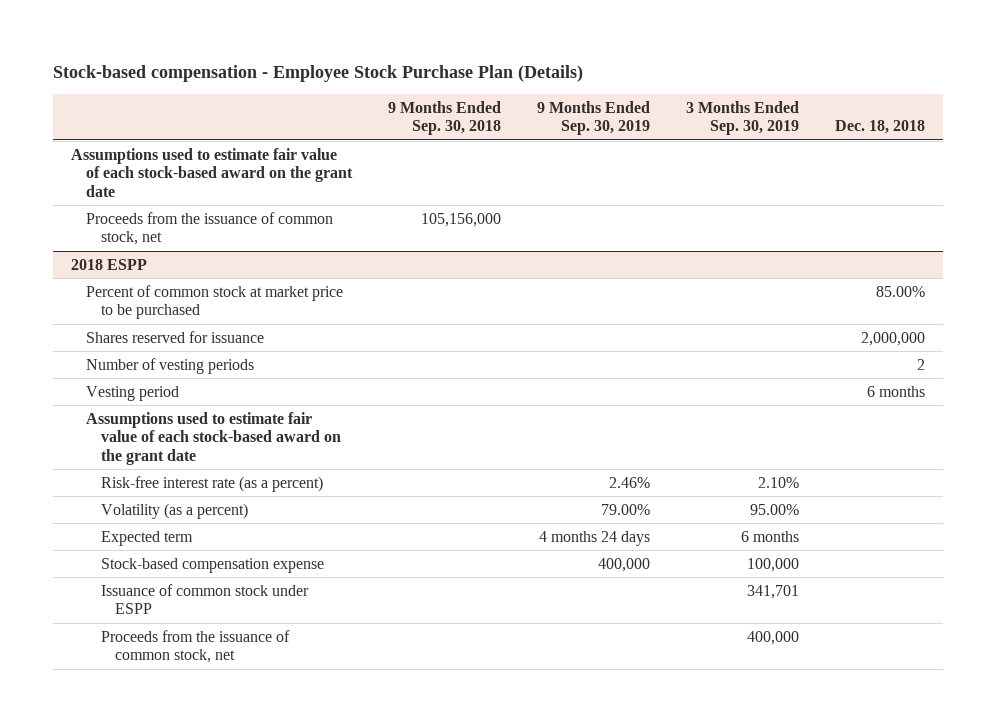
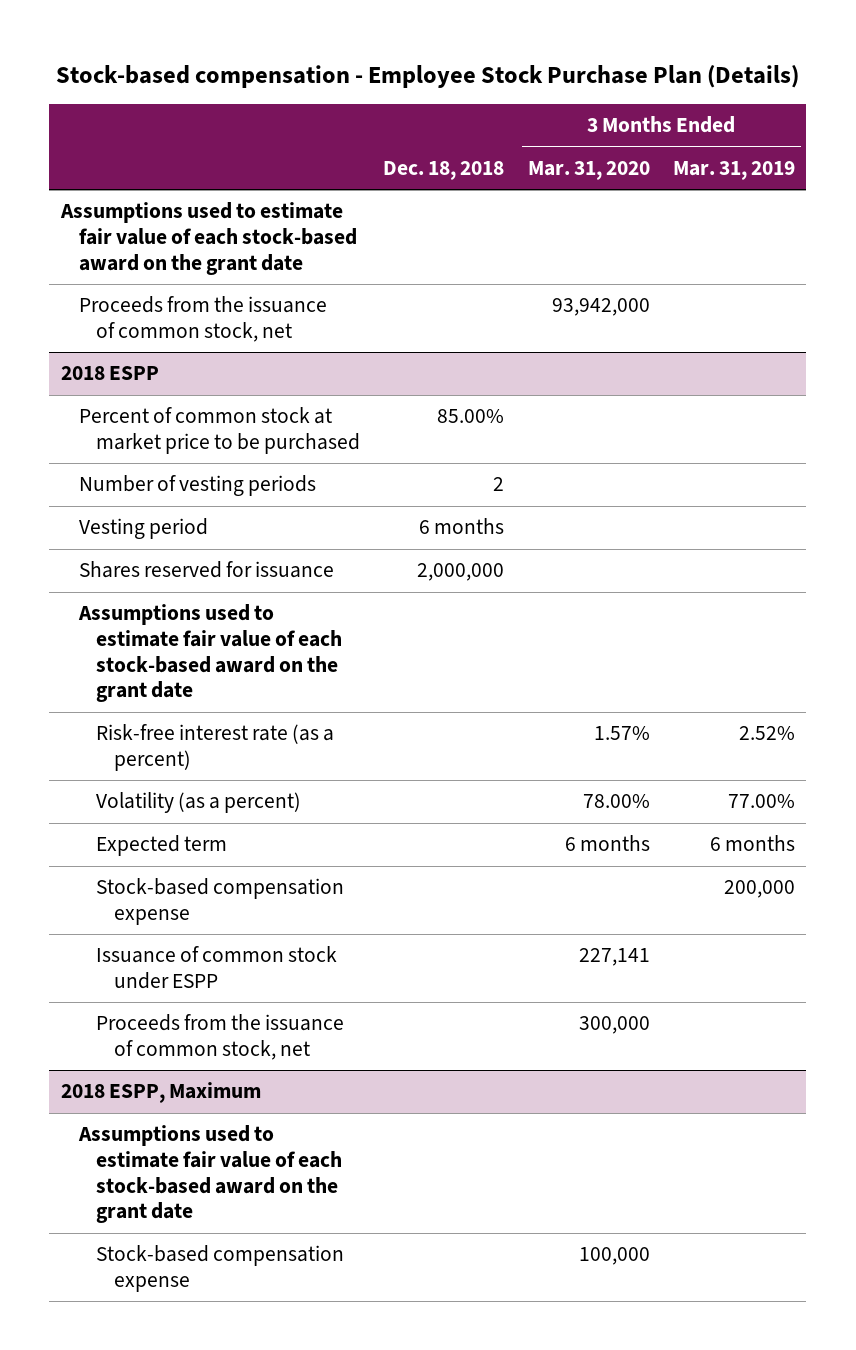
- | 9 Months Ended Sep. 30, 2018 | 9 Months Ended Sep. 30, 2019 | 3 Months Ended Sep. 30, 2019 | Dec. 18, 2018
+ | Dec. 18, 2018 | 3 Months Ended Mar. 31, 2020 | 3 Months Ended Mar. 31, 2019
@ 2018 ESPP
moved down: Shares reserved for issuance | 2,000,000 | |
+ 2018 ESPP, Maximum
+ Assumptions used to estimate fair value of each stock-based award on the grant date
+ Stock-based compensation expense | | 100,000 |

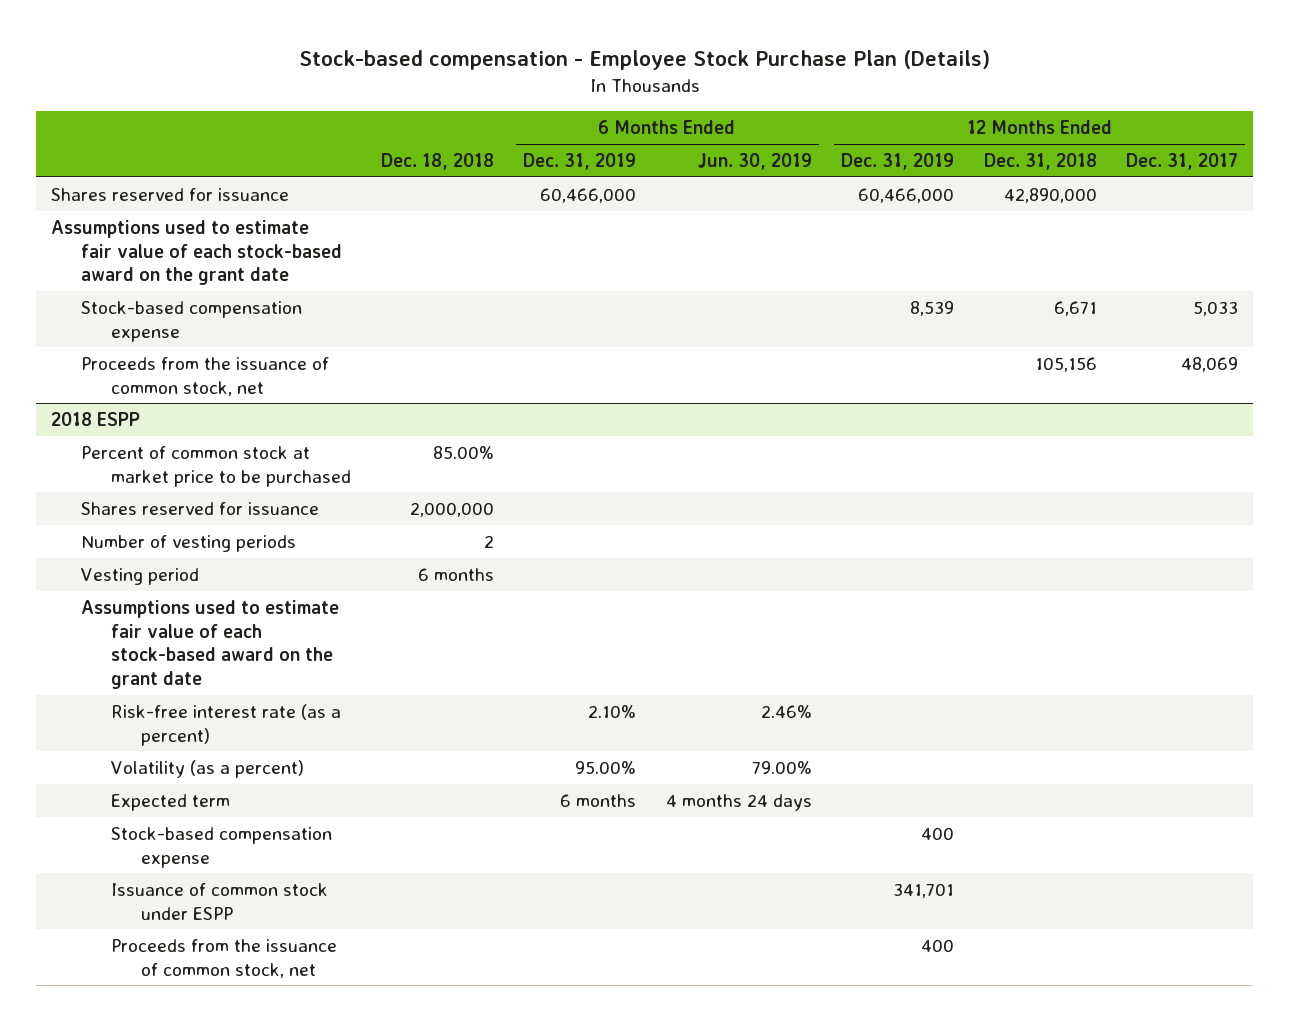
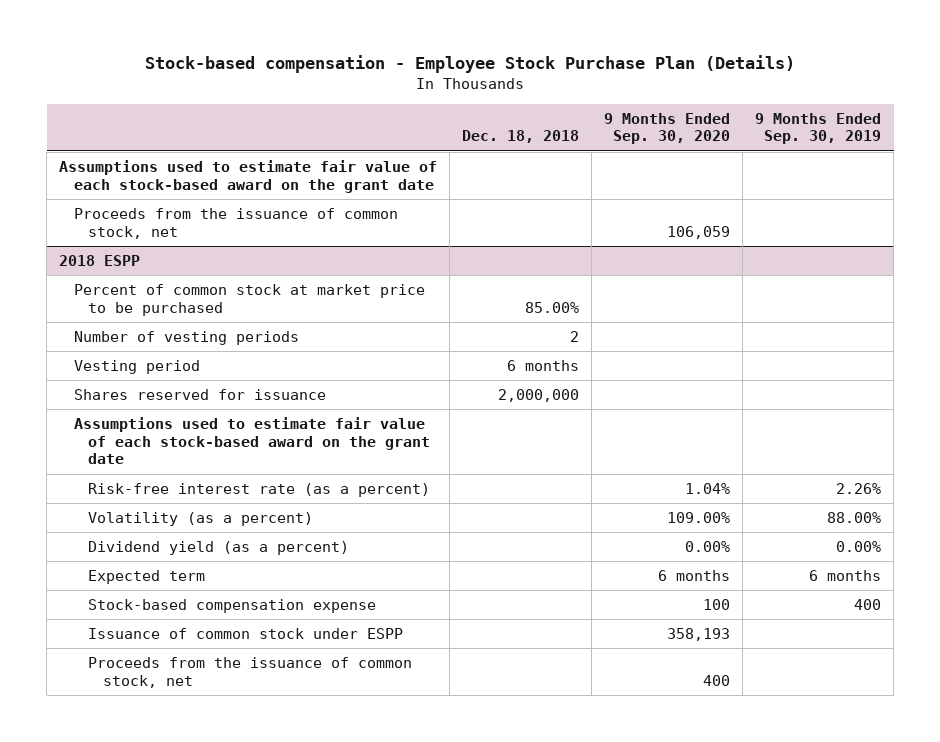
- | Dec. 18, 2018 | 6 Months Ended Dec. 31, 2019 | 6 Months Ended Jun. 30, 2019 | 12 Months Ended Dec. 31, 2019 | 12 Months Ended Dec. 31, 2018 | 12 Months Ended Dec. 31, 2017
+ | Dec. 18, 2018 | 9 Months Ended Sep. 30, 2020 | 9 Months Ended Sep. 30, 2019
- Shares reserved for issuance | | 60,466,000 | | 60,466,000 | 42,890,000 |
- Stock-based compensation expense | | | | 8,539 | 6,671 | 5,033
@ 2018 ESPP
moved down: Shares reserved for issuance | 2,000,000 | |
+ Dividend yield (as a percent) | | 0.00% | 0.00%

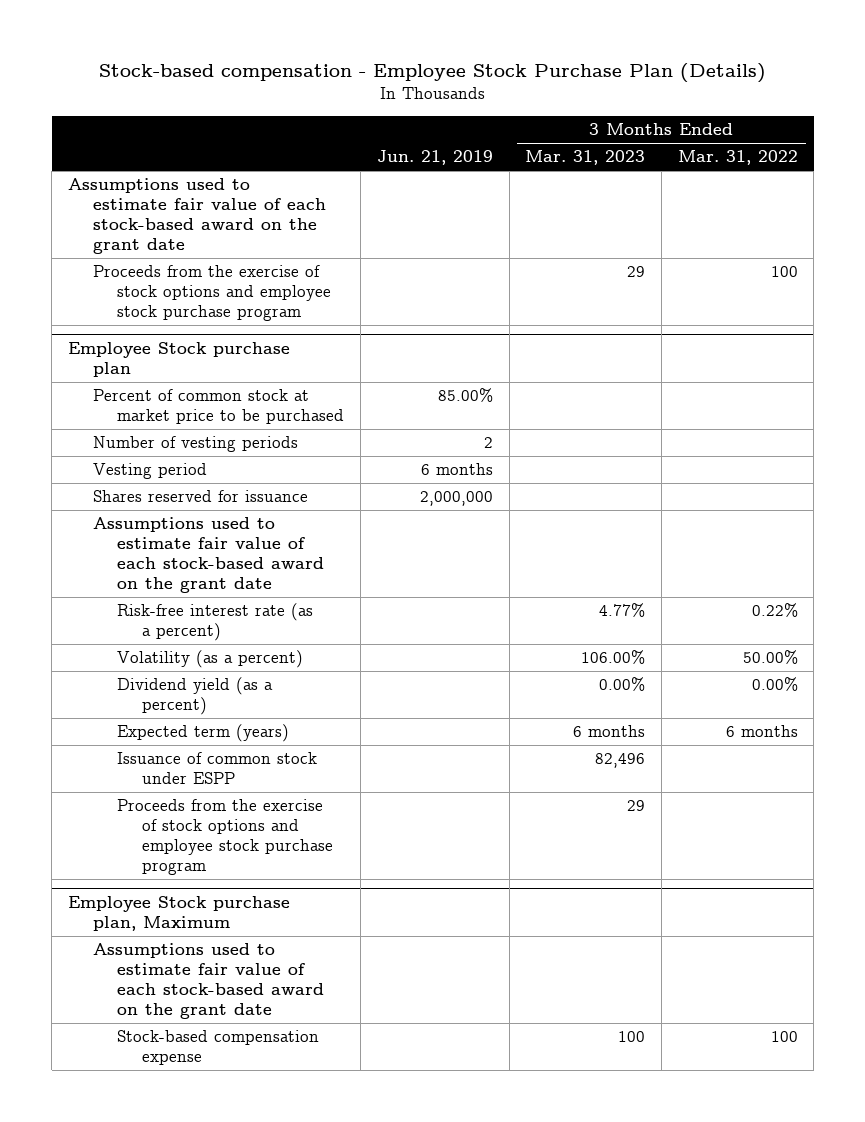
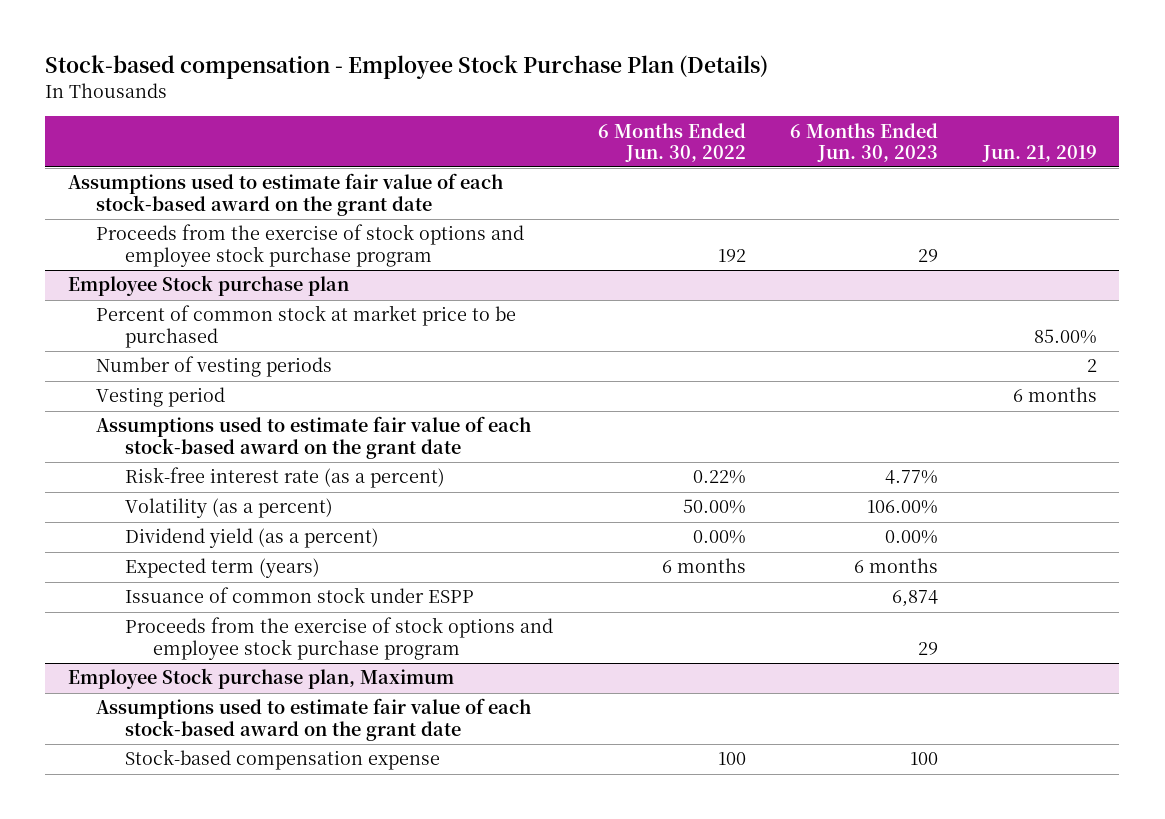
- | Jun. 21, 2019 | 3 Months Ended Mar. 31, 2023 | 3 Months Ended Mar. 31, 2022
+ | 6 Months Ended Jun. 30, 2022 | 6 Months Ended Jun. 30, 2023 | Jun. 21, 2019
@ Employee Stock purchase plan
- Shares reserved for issuance | 2,000,000 | |

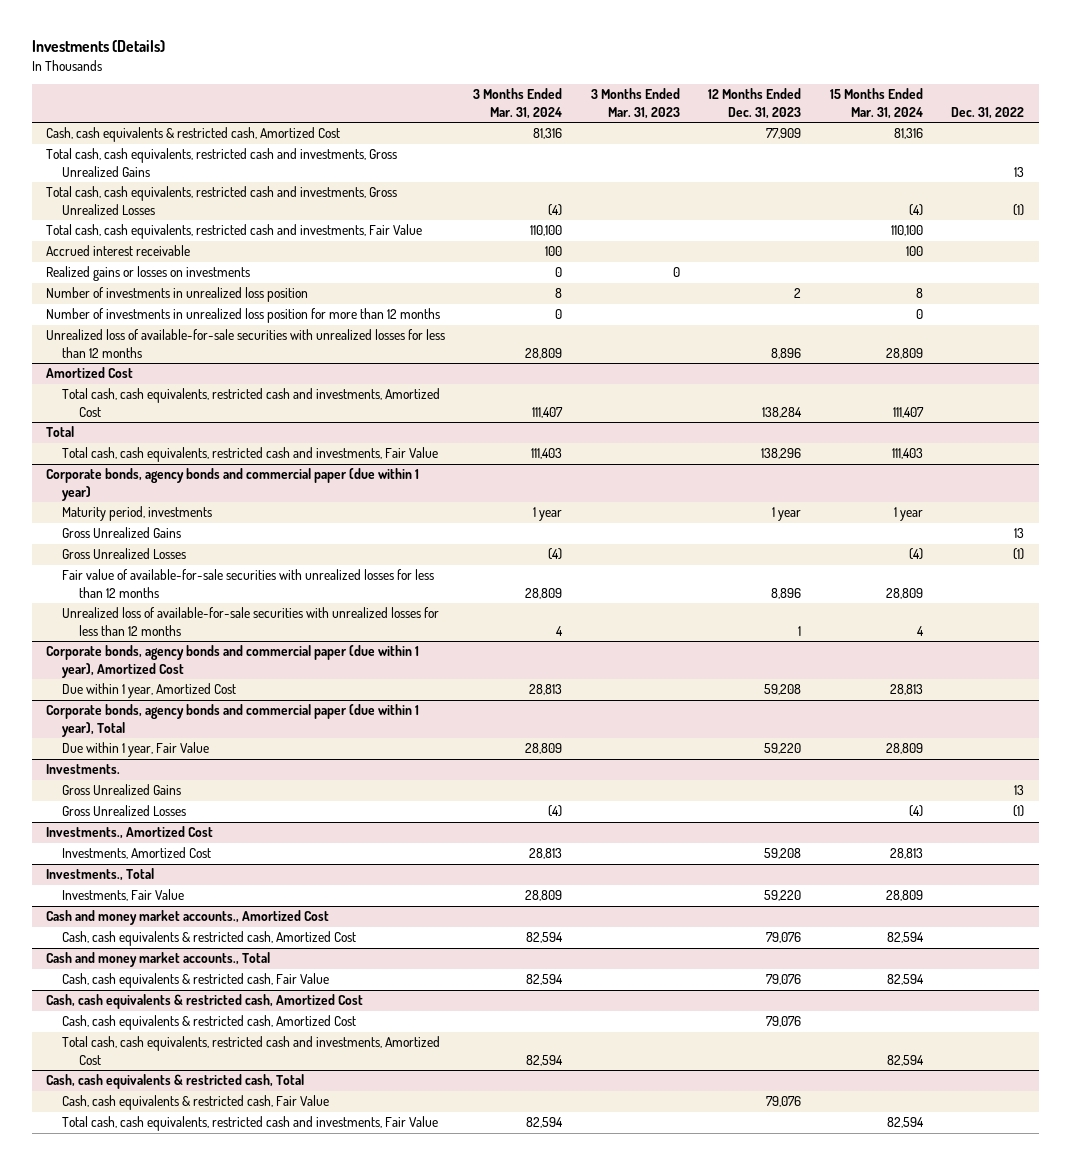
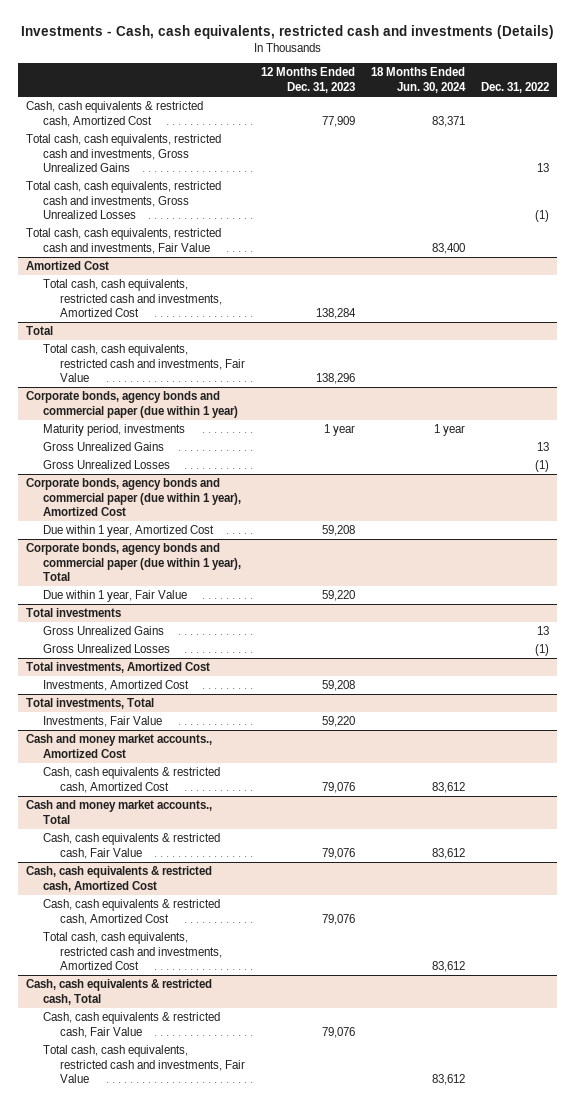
- Investments (Details)
+ Investments - Cash, cash equivalents, restricted cash and investments (Details)
- | 3 Months Ended Mar. 31, 2024 | 3 Months Ended Mar. 31, 2023 | 12 Months Ended Dec. 31, 2023 | 15 Months Ended Mar. 31, 2024 | Dec. 31, 2022
+ | 12 Months Ended Dec. 31, 2023 | 18 Months Ended Jun. 30, 2024 | Dec. 31, 2022
- Accrued interest receivable | 100 | | | 100 |
- Realized gains or losses on investments | 0 | 0 | | |
- Number of investments in unrealized loss position | 8 | | 2 | 8 |
- Number of investments in unrealized loss position for more than 12 months | 0 | | | 0 |
- Unrealized loss of available-for-sale securities with unrealized losses for less than 12 months | 28,809 | | 8,896 | 28,809 |
@ Corporate bonds, agency bonds and commercial paper (due within 1 year)
- Fair value of available-for-sale securities with unrealized losses for less than 12 months | 28,809 | | 8,896 | 28,809 |
- Unrealized loss of available-for-sale securities with unrealized losses for less than 12 months | 4 | | 1 | 4 |
- Investments.
+ Total investments
- Investments., Amortized Cost
+ Total investments, Amortized Cost
- Investments., Total
+ Total investments, Total

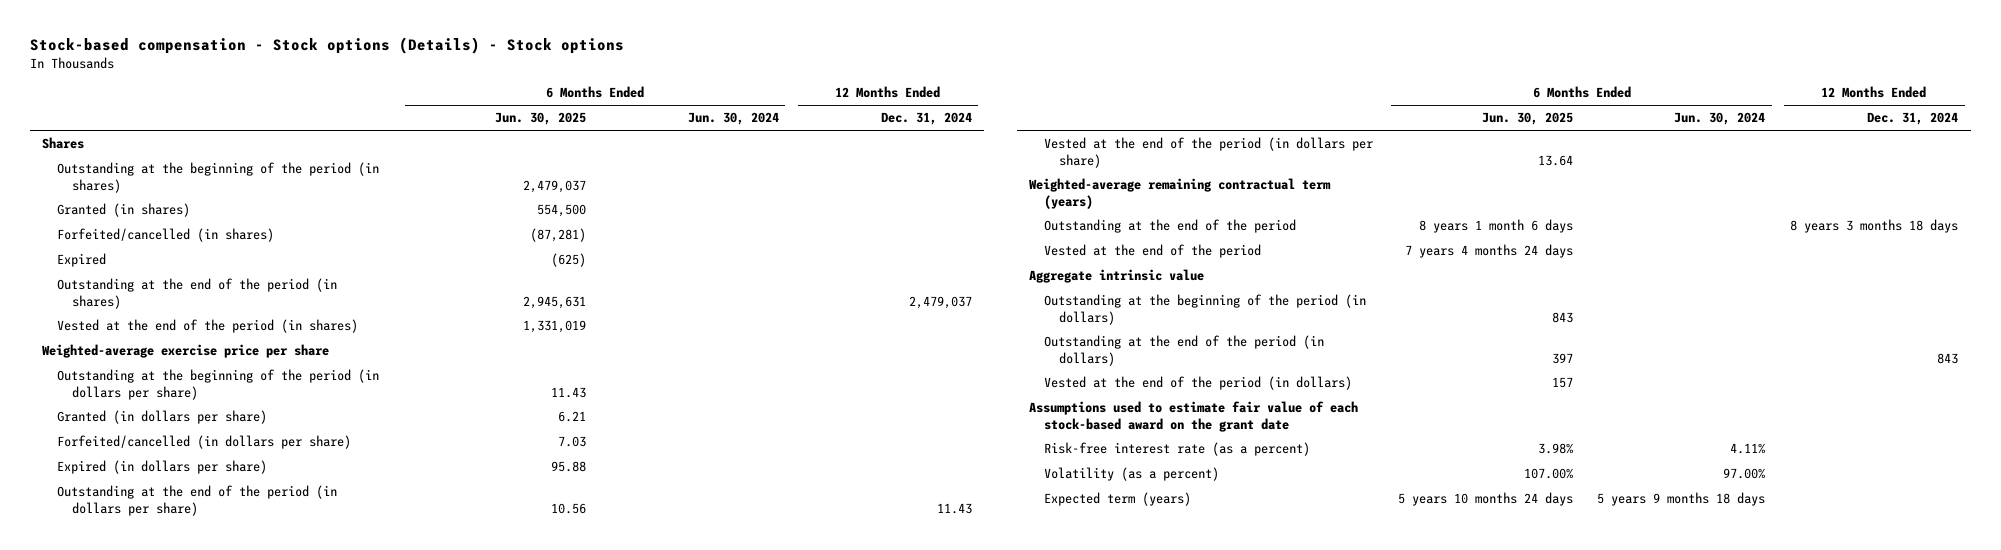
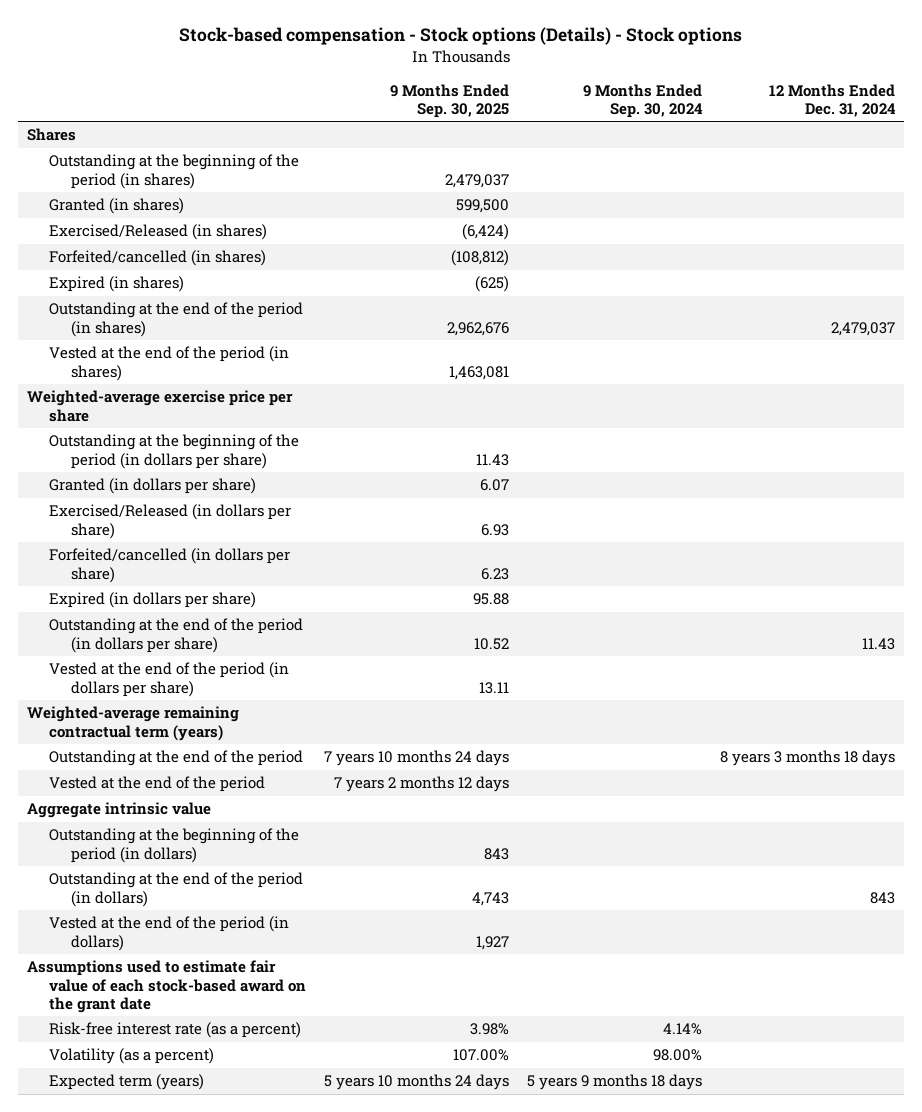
- | 6 Months Ended Jun. 30, 2025 | 6 Months Ended Jun. 30, 2024 | 12 Months Ended Dec. 31, 2024
+ | 9 Months Ended Sep. 30, 2025 | 9 Months Ended Sep. 30, 2024 | 12 Months Ended Dec. 31, 2024
+ Exercised/Released (in shares) | (6,424) | |
- Expired | (625) | |
+ Expired (in shares) | (625) | |
+ Exercised/Released (in dollars per share) | 6.93 | |

